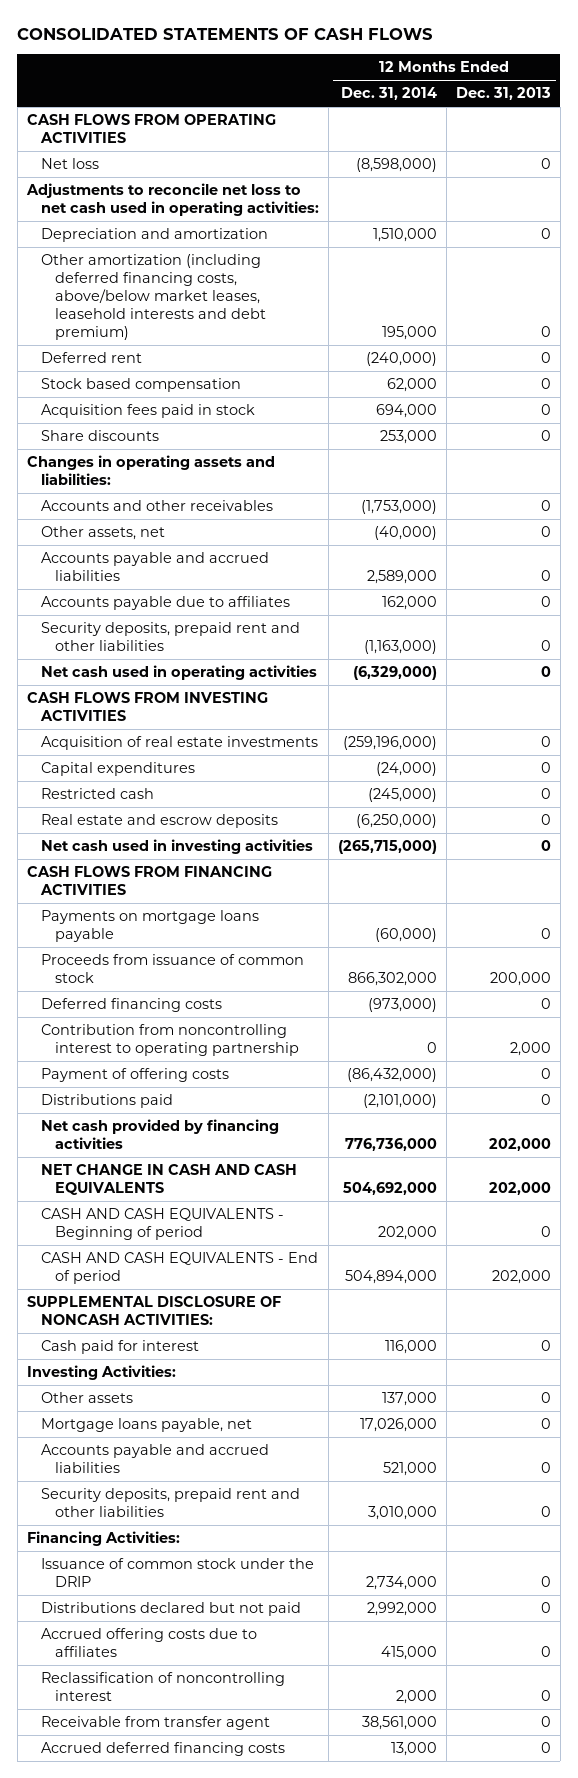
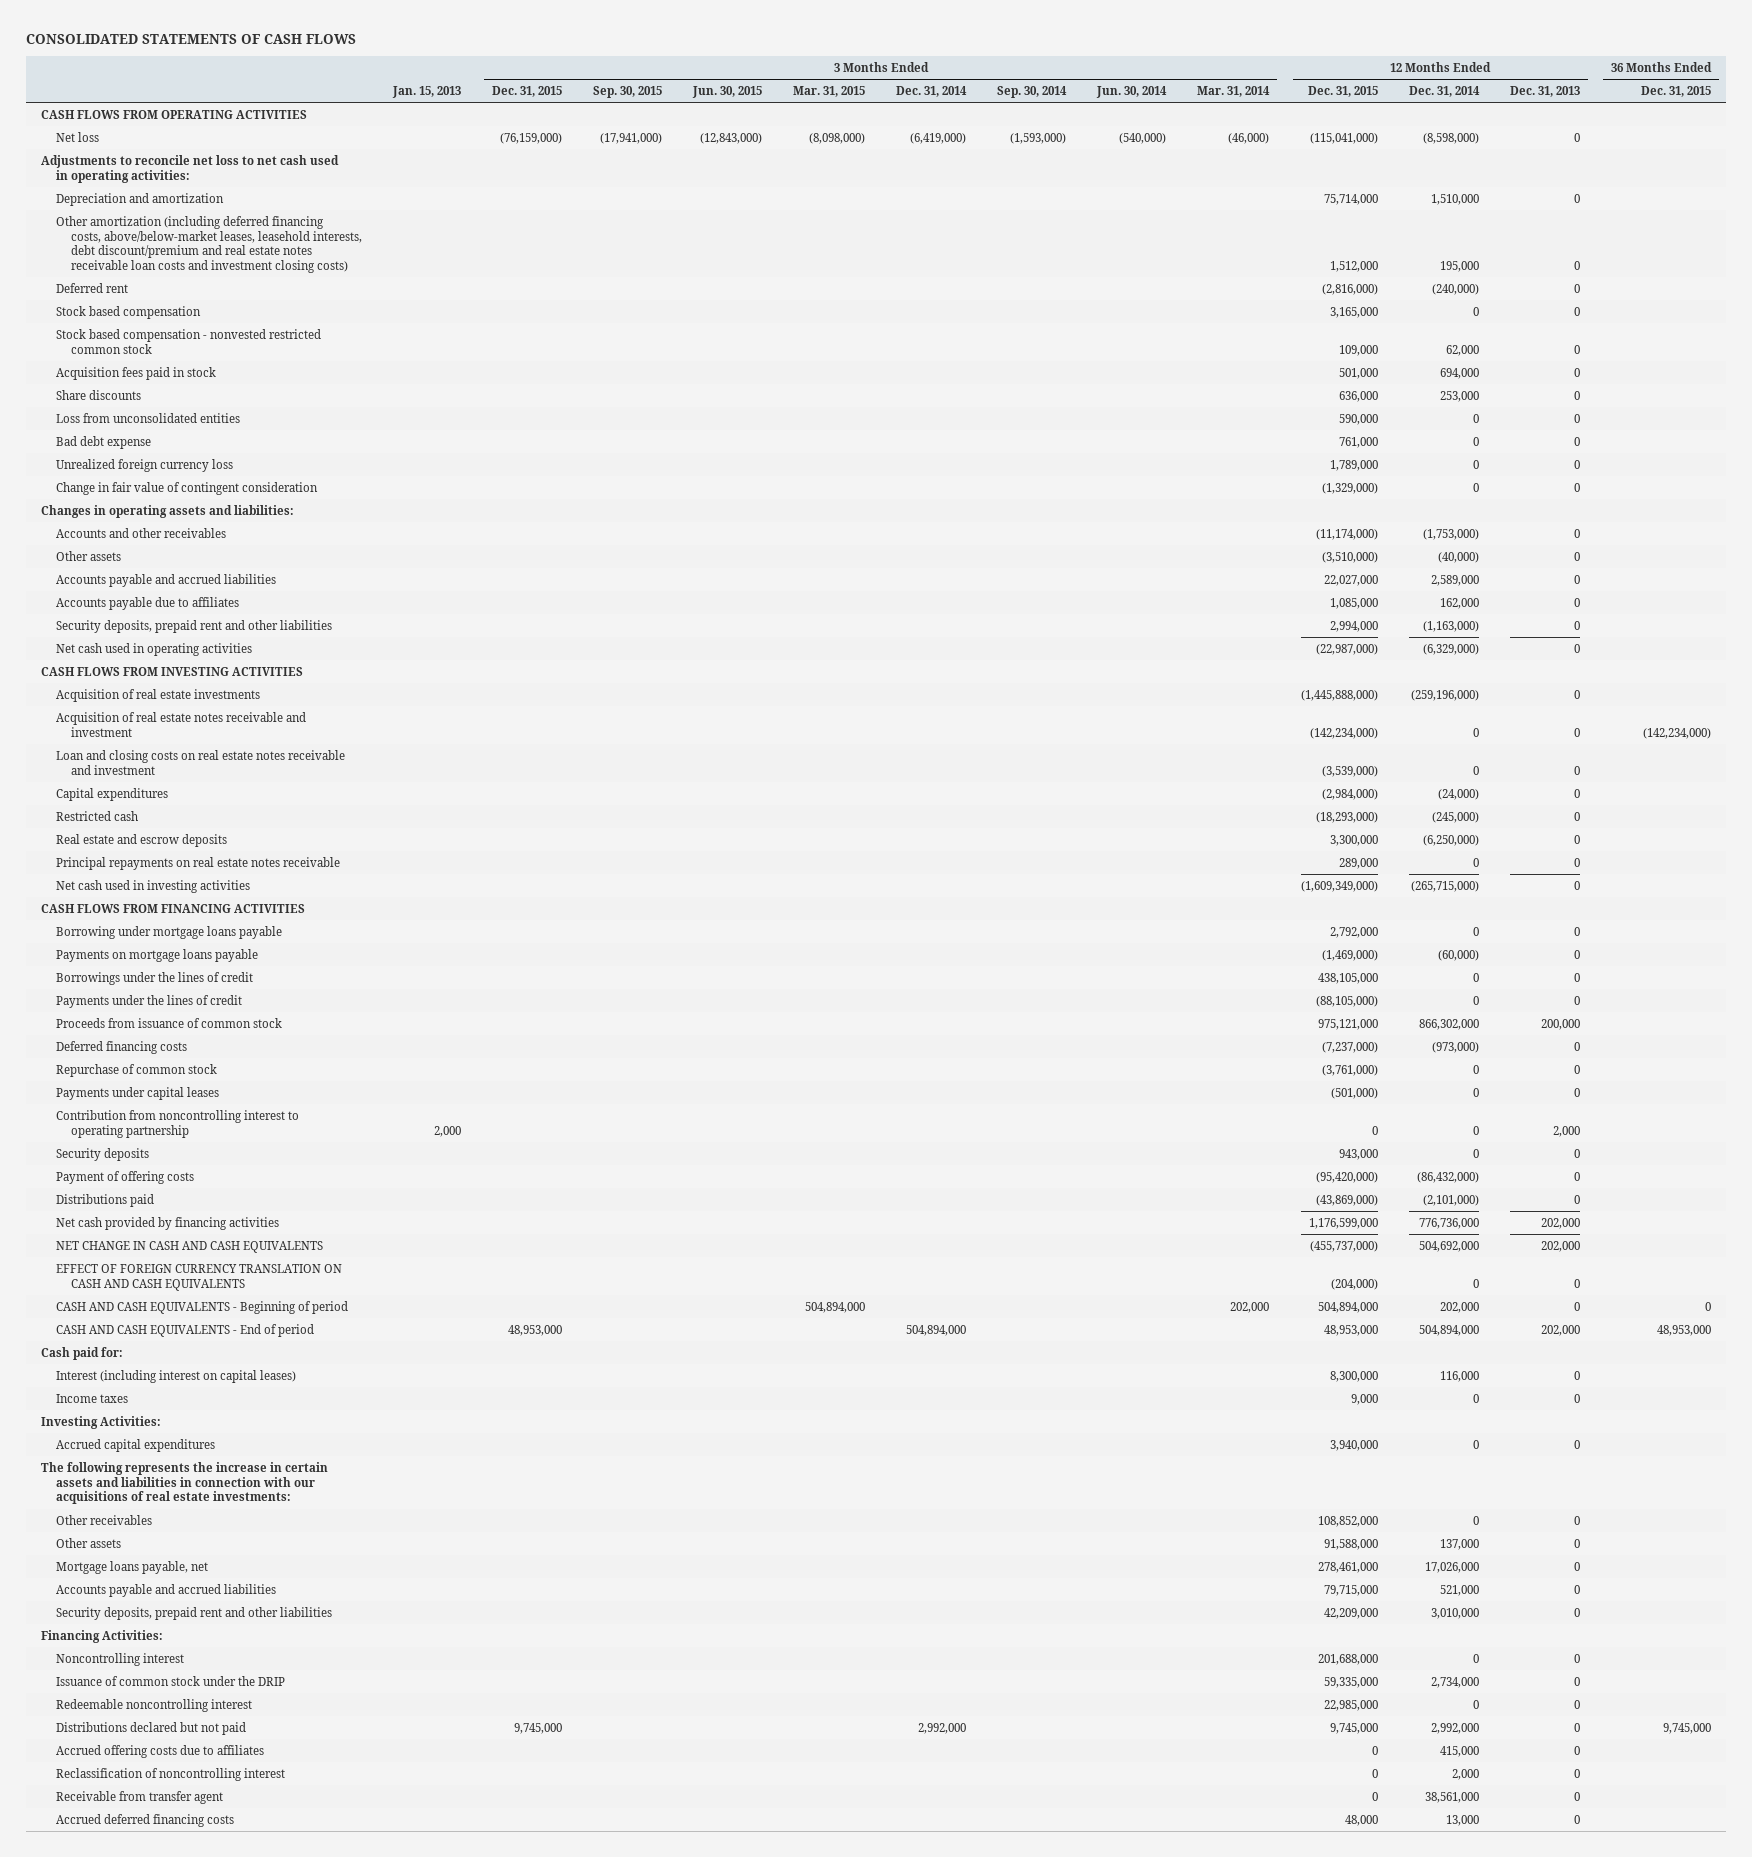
- | 12 Months Ended Dec. 31, 2014 | 12 Months Ended Dec. 31, 2013
+ | Jan. 15, 2013 | 3 Months Ended Dec. 31, 2015 | 3 Months Ended Sep. 30, 2015 | 3 Months Ended Jun. 30, 2015 | 3 Months Ended Mar. 31, 2015 | 3 Months Ended Dec. 31, 2014 | 3 Months Ended Sep. 30, 2014 | 3 Months Ended Jun. 30, 2014 | 3 Months Ended Mar. 31, 2014 | 12 Months Ended Dec. 31, 2015 | 12 Months Ended Dec. 31, 2014 | 12 Months Ended Dec. 31, 2013 | 36 Months Ended Dec. 31, 2015
- Other amortization (including deferred financing costs, above/below market leases, leasehold interests and debt premium) | 195,000 | 0
+ Other amortization (including deferred financing costs, above/below-market leases, leasehold interests, debt discount/premium and real estate notes receivable loan costs and investment closing costs) | | | | | | | | | | 1,512,000 | 195,000 | 0 |
- Stock based compensation | 62,000 | 0
+ Stock based compensation | | | | | | | | | | 3,165,000 | 0 | 0 |
+ Stock based compensation - nonvested restricted common stock | | | | | | | | | | 109,000 | 62,000 | 0 |
+ Loss from unconsolidated entities | | | | | | | | | | 590,000 | 0 | 0 |
+ Bad debt expense | | | | | | | | | | 761,000 | 0 | 0 |
+ Unrealized foreign currency loss | | | | | | | | | | 1,789,000 | 0 | 0 |
+ Change in fair value of contingent consideration | | | | | | | | | | (1,329,000) | 0 | 0 |
- Other assets, net | (40,000) | 0
+ Other assets | | | | | | | | | | (3,510,000) | (40,000) | 0 |
+ Acquisition of real estate notes receivable and investment | | | | | | | | | | (142,234,000) | 0 | 0 | (142,234,000)
+ Loan and closing costs on real estate notes receivable and investment | | | | | | | | | | (3,539,000) | 0 | 0 |
+ Principal repayments on real estate notes receivable | | | | | | | | | | 289,000 | 0 | 0 |
+ Borrowing under mortgage loans payable | | | | | | | | | | 2,792,000 | 0 | 0 |
+ Borrowings under the lines of credit | | | | | | | | | | 438,105,000 | 0 | 0 |
+ Payments under the lines of credit | | | | | | | | | | (88,105,000) | 0 | 0 |
+ Repurchase of common stock | | | | | | | | | | (3,761,000) | 0 | 0 |
+ Payments under capital leases | | | | | | | | | | (501,000) | 0 | 0 |
+ Security deposits | | | | | | | | | | 943,000 | 0 | 0 |
+ EFFECT OF FOREIGN CURRENCY TRANSLATION ON CASH AND CASH EQUIVALENTS | | | | | | | | | | (204,000) | 0 | 0 |
- SUPPLEMENTAL DISCLOSURE OF NONCASH ACTIVITIES:
- Cash paid for interest | 116,000 | 0
+ Cash paid for:
+ Interest (including interest on capital leases) | | | | | | | | | | 8,300,000 | 116,000 | 0 |
+ Income taxes | | | | | | | | | | 9,000 | 0 | 0 |
+ Accrued capital expenditures | | | | | | | | | | 3,940,000 | 0 | 0 |
+ The following represents the increase in certain assets and liabilities in connection with our acquisitions of real estate investments:
+ Other receivables | | | | | | | | | | 108,852,000 | 0 | 0 |
+ Noncontrolling interest | | | | | | | | | | 201,688,000 | 0 | 0 |
+ Redeemable noncontrolling interest | | | | | | | | | | 22,985,000 | 0 | 0 |

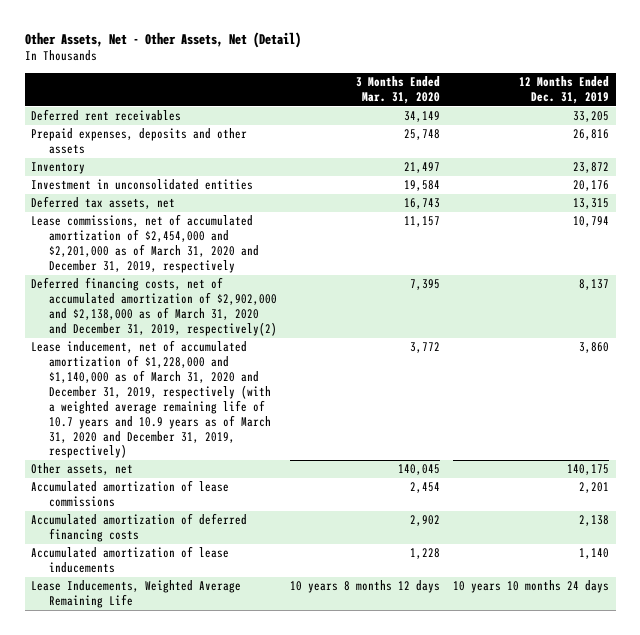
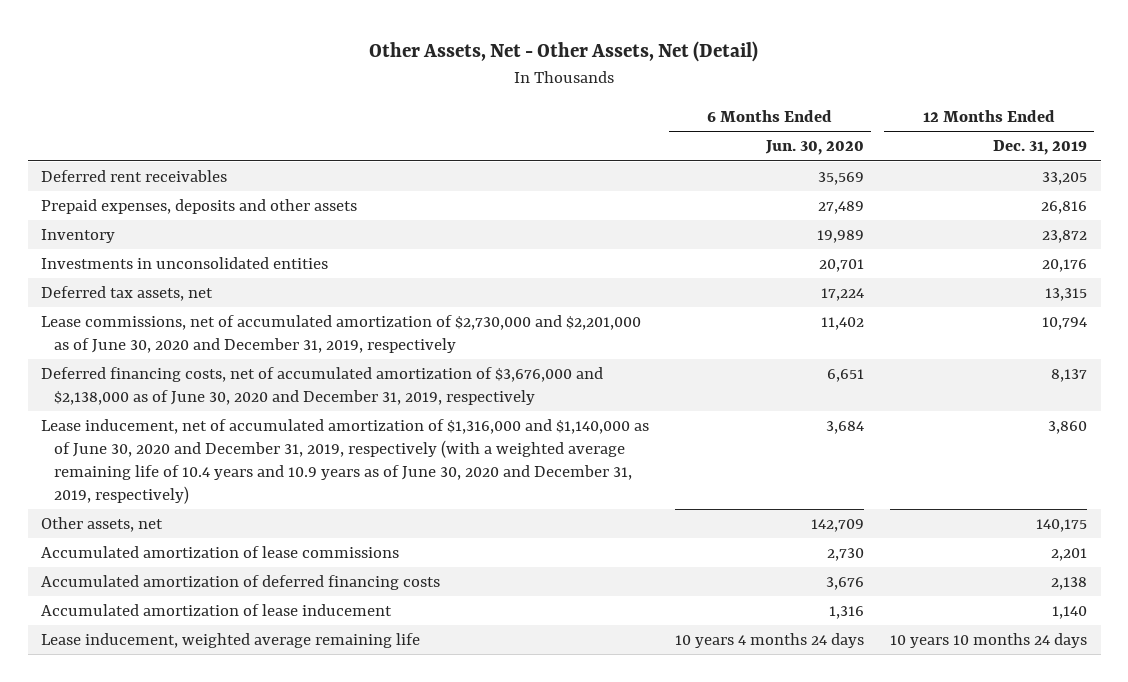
- | 3 Months Ended Mar. 31, 2020 | 12 Months Ended Dec. 31, 2019
+ | 6 Months Ended Jun. 30, 2020 | 12 Months Ended Dec. 31, 2019
- Investment in unconsolidated entities | 19,584 | 20,176
+ Investments in unconsolidated entities | 20,701 | 20,176
- Lease commissions, net of accumulated amortization of $2,454,000 and $2,201,000 as of March 31, 2020 and December 31, 2019, respectively | 11,157 | 10,794
- Deferred financing costs, net of accumulated amortization of $2,902,000 and $2,138,000 as of March 31, 2020 and December 31, 2019, respectively(2) | 7,395 | 8,137
- Lease inducement, net of accumulated amortization of $1,228,000 and $1,140,000 as of March 31, 2020 and December 31, 2019, respectively (with a weighted average remaining life of 10.7 years and 10.9 years as of March 31, 2020 and December 31, 2019, respectively) | 3,772 | 3,860
+ Lease commissions, net of accumulated amortization of $2,730,000 and $2,201,000 as of June 30, 2020 and December 31, 2019, respectively | 11,402 | 10,794
+ Deferred financing costs, net of accumulated amortization of $3,676,000 and $2,138,000 as of June 30, 2020 and December 31, 2019, respectively | 6,651 | 8,137
+ Lease inducement, net of accumulated amortization of $1,316,000 and $1,140,000 as of June 30, 2020 and December 31, 2019, respectively (with a weighted average remaining life of 10.4 years and 10.9 years as of June 30, 2020 and December 31, 2019, respectively) | 3,684 | 3,860
- Accumulated amortization of lease inducements | 1,228 | 1,140
- Lease Inducements, Weighted Average Remaining Life | 10 years 8 months 12 days | 10 years 10 months 24 days
+ Accumulated amortization of lease inducement | 1,316 | 1,140
+ Lease inducement, weighted average remaining life | 10 years 4 months 24 days | 10 years 10 months 24 days

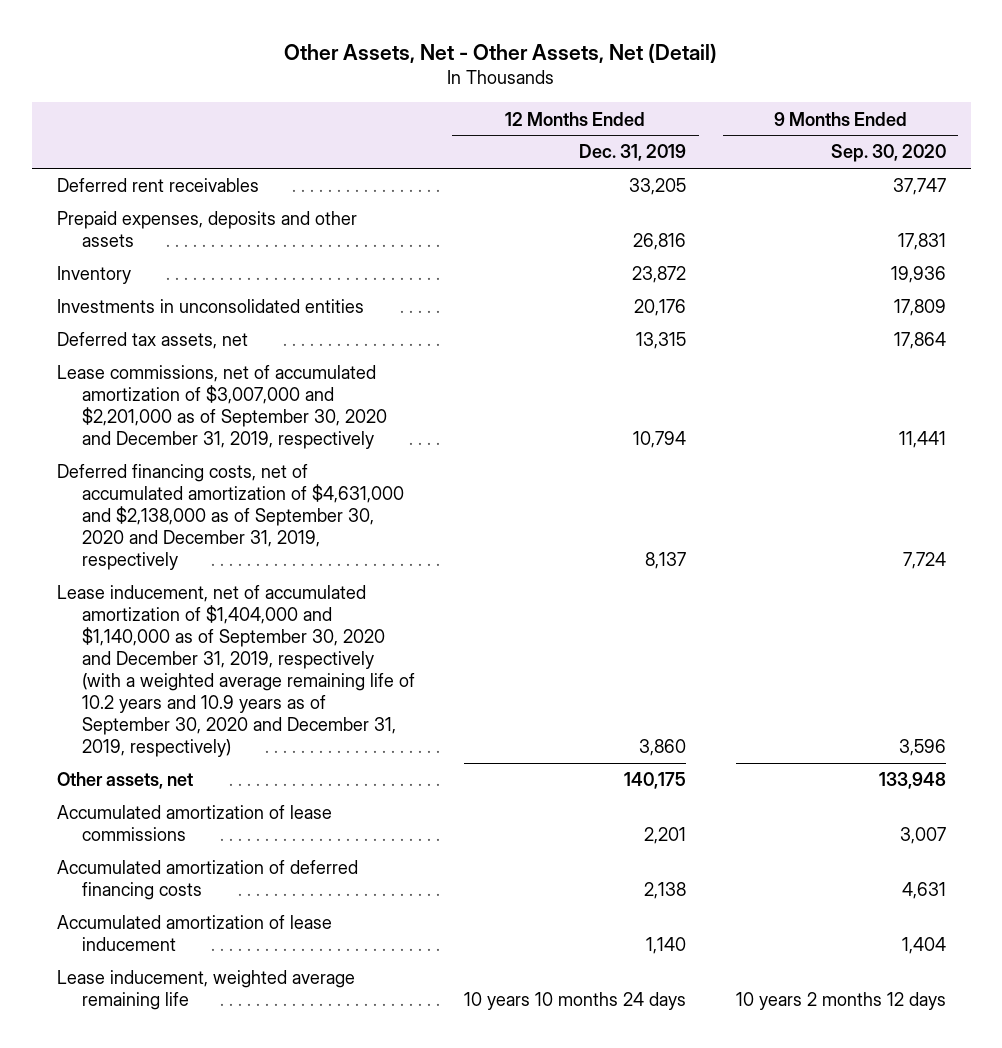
- | 6 Months Ended Jun. 30, 2020 | 12 Months Ended Dec. 31, 2019
+ | 12 Months Ended Dec. 31, 2019 | 9 Months Ended Sep. 30, 2020
- Lease commissions, net of accumulated amortization of $2,730,000 and $2,201,000 as of June 30, 2020 and December 31, 2019, respectively | 11,402 | 10,794
- Deferred financing costs, net of accumulated amortization of $3,676,000 and $2,138,000 as of June 30, 2020 and December 31, 2019, respectively | 6,651 | 8,137
- Lease inducement, net of accumulated amortization of $1,316,000 and $1,140,000 as of June 30, 2020 and December 31, 2019, respectively (with a weighted average remaining life of 10.4 years and 10.9 years as of June 30, 2020 and December 31, 2019, respectively) | 3,684 | 3,860
+ Lease commissions, net of accumulated amortization of $3,007,000 and $2,201,000 as of September 30, 2020 and December 31, 2019, respectively | 10,794 | 11,441
+ Deferred financing costs, net of accumulated amortization of $4,631,000 and $2,138,000 as of September 30, 2020 and December 31, 2019, respectively | 8,137 | 7,724
+ Lease inducement, net of accumulated amortization of $1,404,000 and $1,140,000 as of September 30, 2020 and December 31, 2019, respectively (with a weighted average remaining life of 10.2 years and 10.9 years as of September 30, 2020 and December 31, 2019, respectively) | 3,860 | 3,596

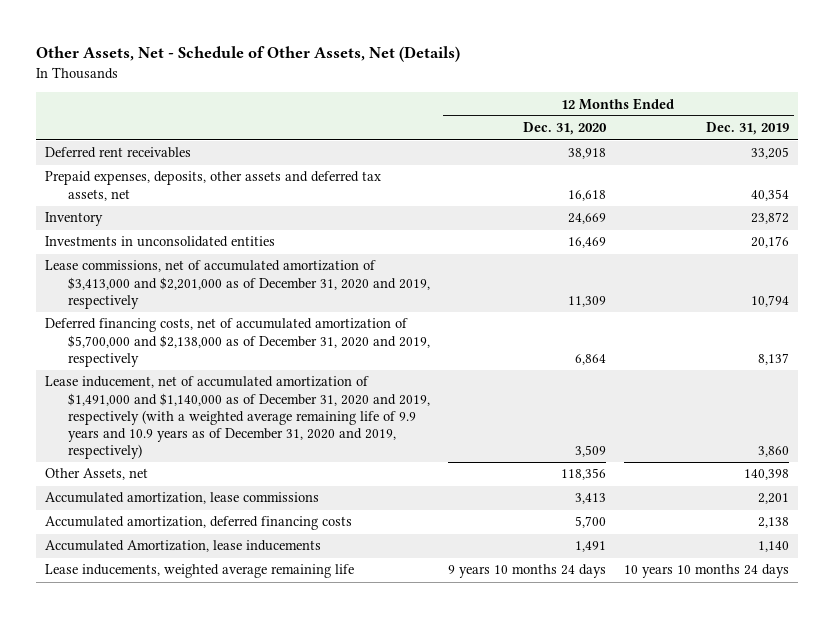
- Other Assets, Net - Other Assets, Net (Detail)
+ Other Assets, Net - Schedule of Other Assets, Net (Details)
- | 12 Months Ended Dec. 31, 2019 | 9 Months Ended Sep. 30, 2020
+ | 12 Months Ended Dec. 31, 2020 | 12 Months Ended Dec. 31, 2019
- Prepaid expenses, deposits and other assets | 26,816 | 17,831
+ Prepaid expenses, deposits, other assets and deferred tax assets, net | 16,618 | 40,354
- Deferred tax assets, net | 13,315 | 17,864
- Lease commissions, net of accumulated amortization of $3,007,000 and $2,201,000 as of September 30, 2020 and December 31, 2019, respectively | 10,794 | 11,441
- Deferred financing costs, net of accumulated amortization of $4,631,000 and $2,138,000 as of September 30, 2020 and December 31, 2019, respectively | 8,137 | 7,724
- Lease inducement, net of accumulated amortization of $1,404,000 and $1,140,000 as of September 30, 2020 and December 31, 2019, respectively (with a weighted average remaining life of 10.2 years and 10.9 years as of September 30, 2020 and December 31, 2019, respectively) | 3,860 | 3,596
- Other assets, net | 140,175 | 133,948
- Accumulated amortization of lease commissions | 2,201 | 3,007
- Accumulated amortization of deferred financing costs | 2,138 | 4,631
- Accumulated amortization of lease inducement | 1,140 | 1,404
- Lease inducement, weighted average remaining life | 10 years 10 months 24 days | 10 years 2 months 12 days
+ Lease commissions, net of accumulated amortization of $3,413,000 and $2,201,000 as of December 31, 2020 and 2019, respectively | 11,309 | 10,794
+ Deferred financing costs, net of accumulated amortization of $5,700,000 and $2,138,000 as of December 31, 2020 and 2019, respectively | 6,864 | 8,137
+ Lease inducement, net of accumulated amortization of $1,491,000 and $1,140,000 as of December 31, 2020 and 2019, respectively (with a weighted average remaining life of 9.9 years and 10.9 years as of December 31, 2020 and 2019, respectively) | 3,509 | 3,860
+ Other Assets, net | 118,356 | 140,398
+ Accumulated amortization, lease commissions | 3,413 | 2,201
+ Accumulated amortization, deferred financing costs | 5,700 | 2,138
+ Accumulated Amortization, lease inducements | 1,491 | 1,140
+ Lease inducements, weighted average remaining life | 9 years 10 months 24 days | 10 years 10 months 24 days

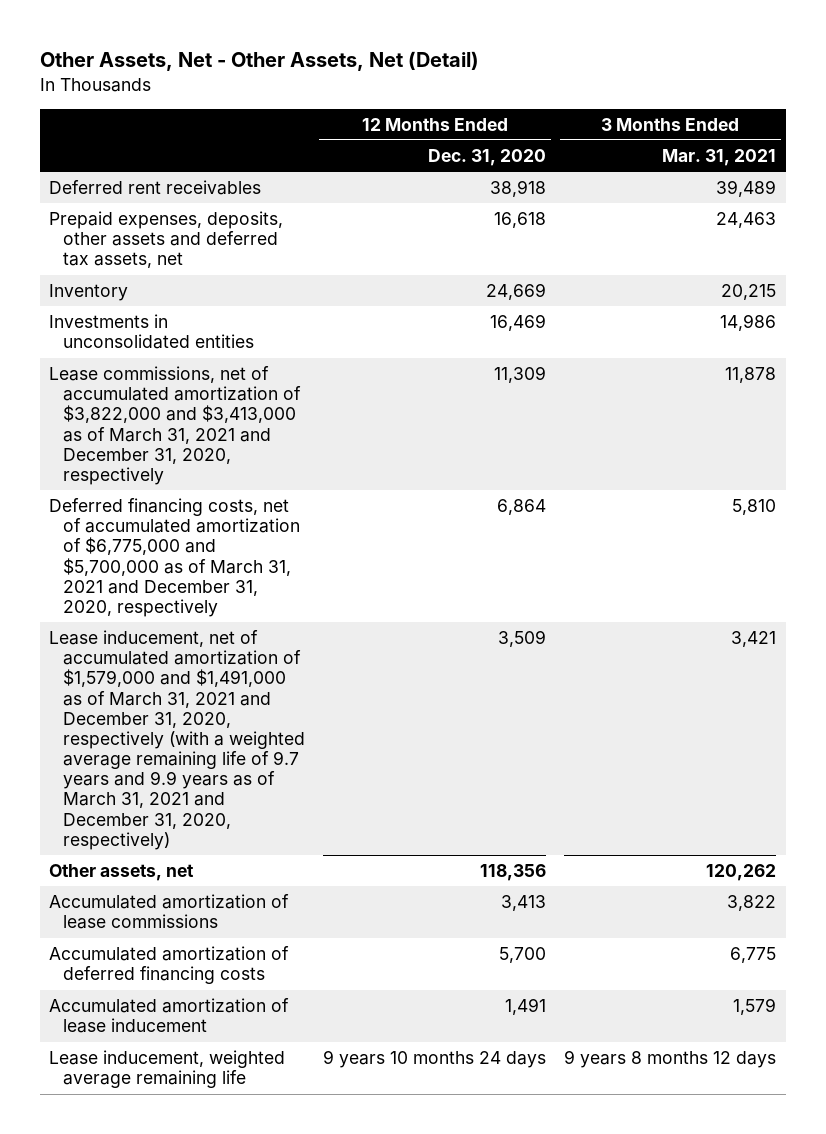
- Other Assets, Net - Schedule of Other Assets, Net (Details)
+ Other Assets, Net - Other Assets, Net (Detail)
- | 12 Months Ended Dec. 31, 2020 | 12 Months Ended Dec. 31, 2019
+ | 12 Months Ended Dec. 31, 2020 | 3 Months Ended Mar. 31, 2021
- Lease commissions, net of accumulated amortization of $3,413,000 and $2,201,000 as of December 31, 2020 and 2019, respectively | 11,309 | 10,794
- Deferred financing costs, net of accumulated amortization of $5,700,000 and $2,138,000 as of December 31, 2020 and 2019, respectively | 6,864 | 8,137
- Lease inducement, net of accumulated amortization of $1,491,000 and $1,140,000 as of December 31, 2020 and 2019, respectively (with a weighted average remaining life of 9.9 years and 10.9 years as of December 31, 2020 and 2019, respectively) | 3,509 | 3,860
- Other Assets, net | 118,356 | 140,398
- Accumulated amortization, lease commissions | 3,413 | 2,201
- Accumulated amortization, deferred financing costs | 5,700 | 2,138
- Accumulated Amortization, lease inducements | 1,491 | 1,140
- Lease inducements, weighted average remaining life | 9 years 10 months 24 days | 10 years 10 months 24 days
+ Lease commissions, net of accumulated amortization of $3,822,000 and $3,413,000 as of March 31, 2021 and December 31, 2020, respectively | 11,309 | 11,878
+ Deferred financing costs, net of accumulated amortization of $6,775,000 and $5,700,000 as of March 31, 2021 and December 31, 2020, respectively | 6,864 | 5,810
+ Lease inducement, net of accumulated amortization of $1,579,000 and $1,491,000 as of March 31, 2021 and December 31, 2020, respectively (with a weighted average remaining life of 9.7 years and 9.9 years as of March 31, 2021 and December 31, 2020, respectively) | 3,509 | 3,421
+ Other assets, net | 118,356 | 120,262
+ Accumulated amortization of lease commissions | 3,413 | 3,822
+ Accumulated amortization of deferred financing costs | 5,700 | 6,775
+ Accumulated amortization of lease inducement | 1,491 | 1,579
+ Lease inducement, weighted average remaining life | 9 years 10 months 24 days | 9 years 8 months 12 days

